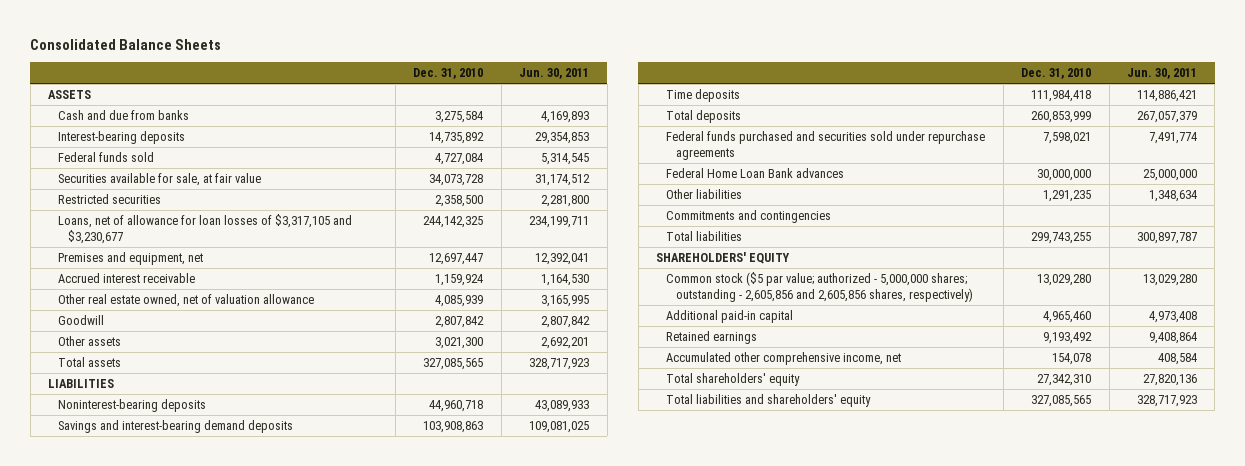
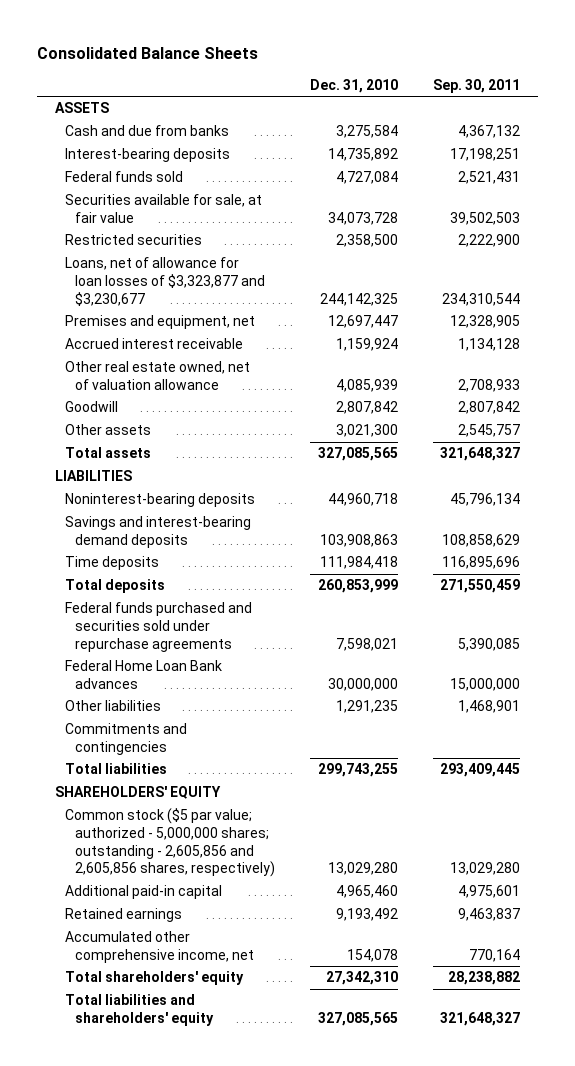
- | Dec. 31, 2010 | Jun. 30, 2011
+ | Dec. 31, 2010 | Sep. 30, 2011
- Loans, net of allowance for loan losses of $3,317,105 and $3,230,677 | 244,142,325 | 234,199,711
+ Loans, net of allowance for loan losses of $3,323,877 and $3,230,677 | 244,142,325 | 234,310,544

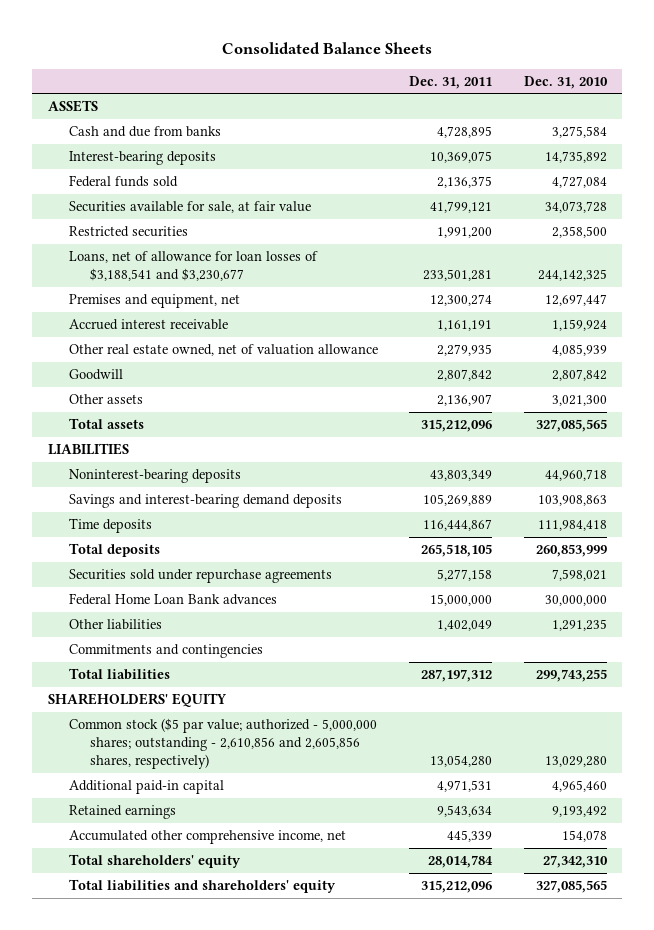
- | Dec. 31, 2010 | Sep. 30, 2011
+ | Dec. 31, 2011 | Dec. 31, 2010
- Loans, net of allowance for loan losses of $3,323,877 and $3,230,677 | 244,142,325 | 234,310,544
+ Loans, net of allowance for loan losses of $3,188,541 and $3,230,677 | 233,501,281 | 244,142,325
- Federal funds purchased and securities sold under repurchase agreements | 7,598,021 | 5,390,085
+ Securities sold under repurchase agreements | 5,277,158 | 7,598,021
- Common stock ($5 par value; authorized - 5,000,000 shares; outstanding - 2,605,856 and 2,605,856 shares, respectively) | 13,029,280 | 13,029,280
+ Common stock ($5 par value; authorized - 5,000,000 shares; outstanding - 2,610,856 and 2,605,856 shares, respectively) | 13,054,280 | 13,029,280

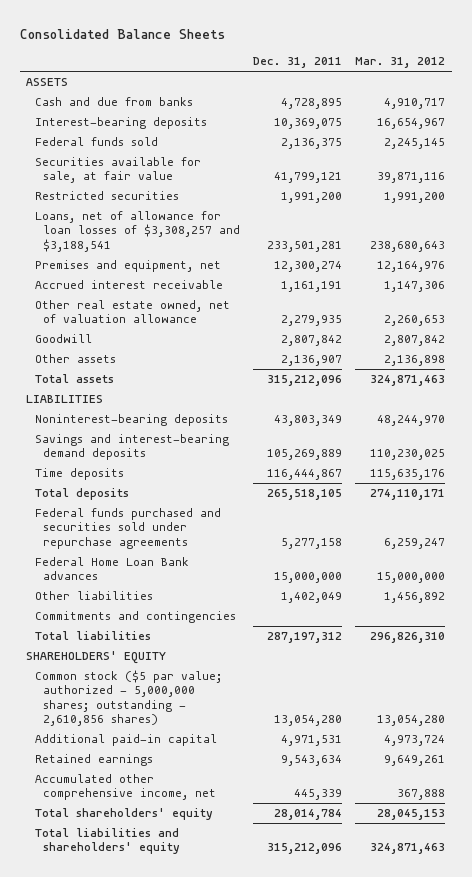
- | Dec. 31, 2011 | Dec. 31, 2010
+ | Dec. 31, 2011 | Mar. 31, 2012
- Loans, net of allowance for loan losses of $3,188,541 and $3,230,677 | 233,501,281 | 244,142,325
+ Loans, net of allowance for loan losses of $3,308,257 and $3,188,541 | 233,501,281 | 238,680,643
- Securities sold under repurchase agreements | 5,277,158 | 7,598,021
+ Federal funds purchased and securities sold under repurchase agreements | 5,277,158 | 6,259,247
- Common stock ($5 par value; authorized - 5,000,000 shares; outstanding - 2,610,856 and 2,605,856 shares, respectively) | 13,054,280 | 13,029,280
+ Common stock ($5 par value; authorized - 5,000,000 shares; outstanding - 2,610,856 shares) | 13,054,280 | 13,054,280

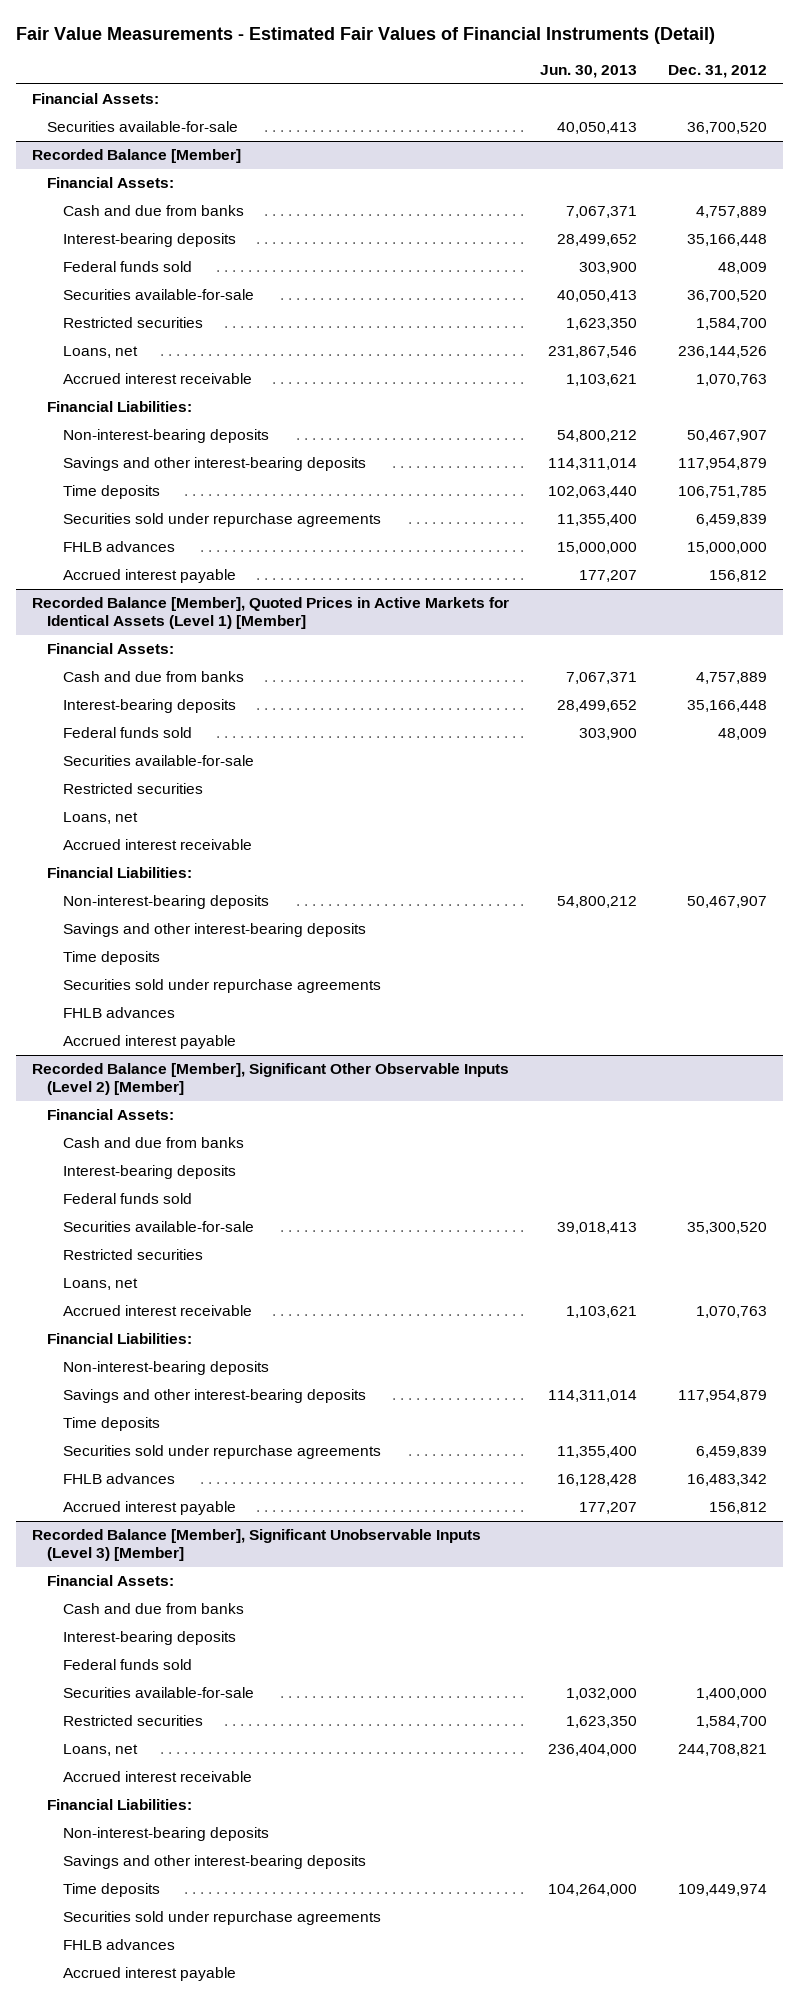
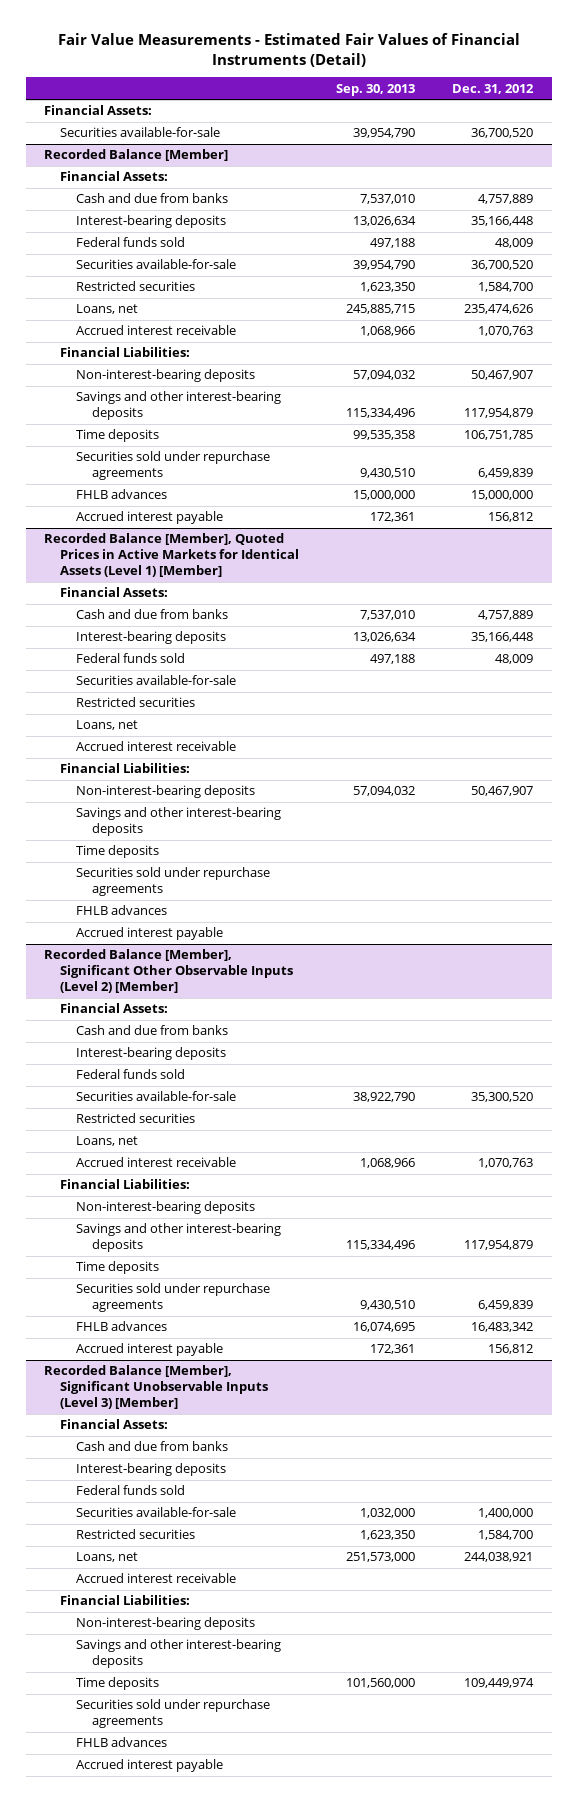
- | Jun. 30, 2013 | Dec. 31, 2012
+ | Sep. 30, 2013 | Dec. 31, 2012
@ Recorded Balance [Member]
- Loans, net | 231,867,546 | 236,144,526
+ Loans, net | 245,885,715 | 235,474,626
@ Recorded Balance [Member], Significant Unobservable Inputs (Level 3) [Member]
- Loans, net | 236,404,000 | 244,708,821
+ Loans, net | 251,573,000 | 244,038,921

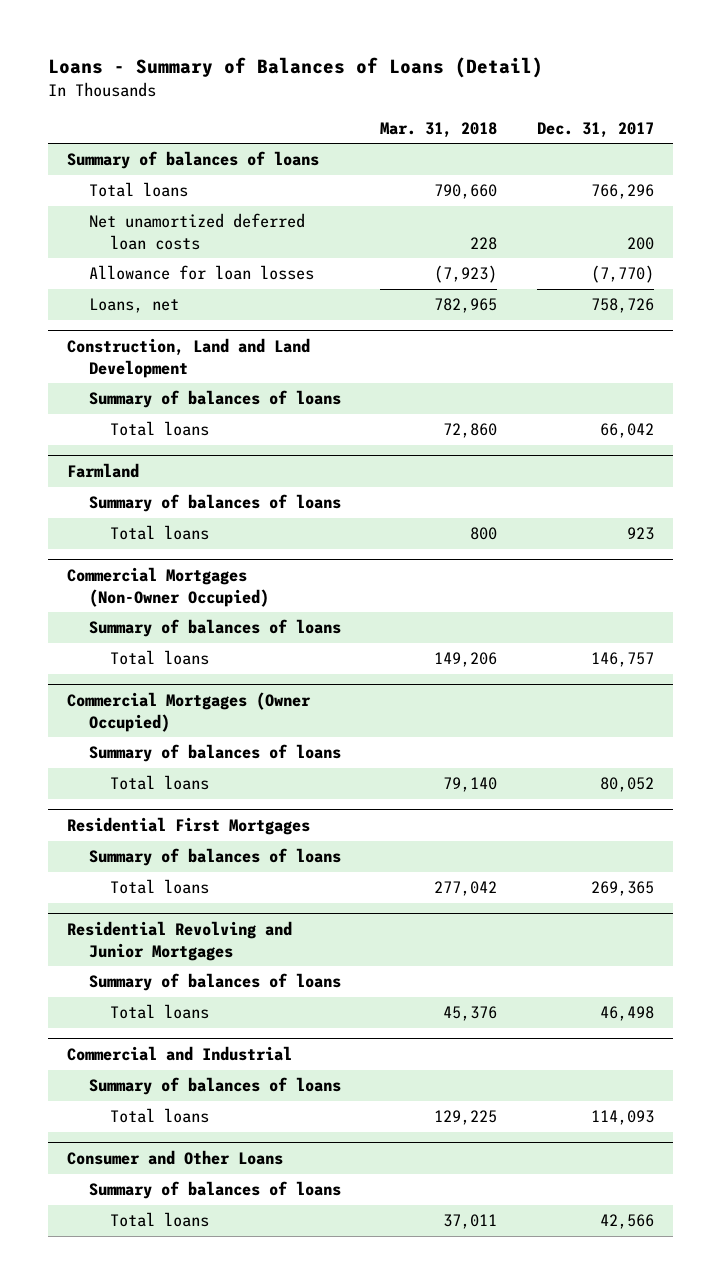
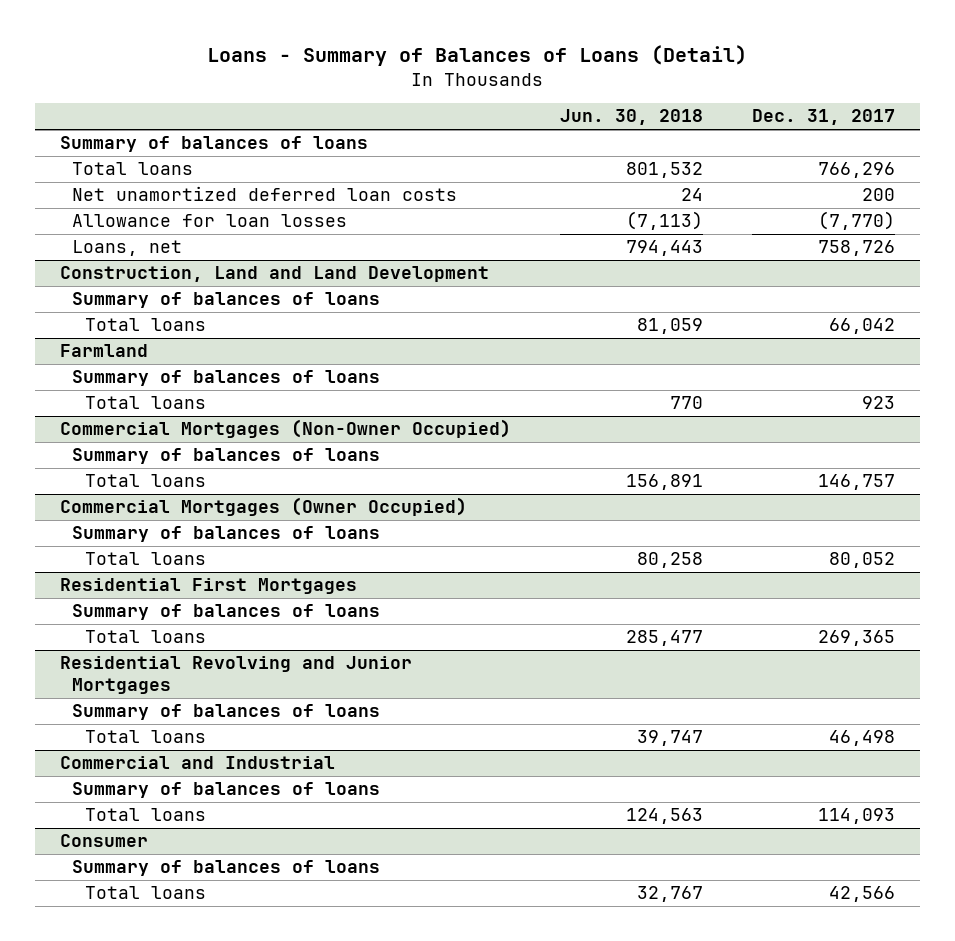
- | Mar. 31, 2018 | Dec. 31, 2017
+ | Jun. 30, 2018 | Dec. 31, 2017
- Consumer and Other Loans
+ Consumer

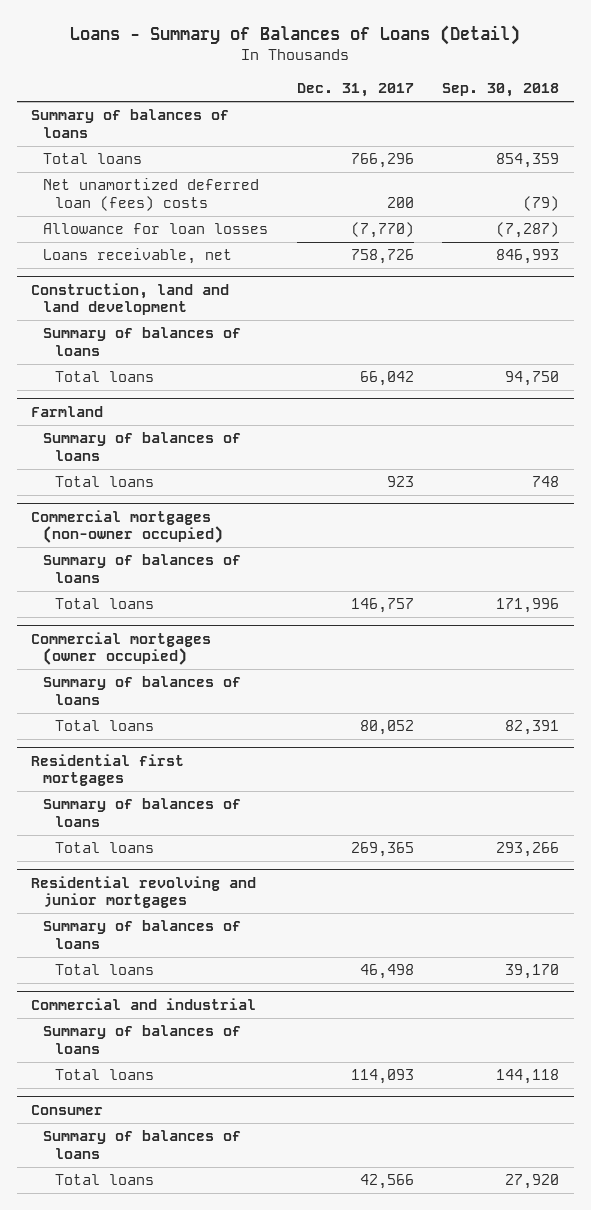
- | Jun. 30, 2018 | Dec. 31, 2017
+ | Dec. 31, 2017 | Sep. 30, 2018
- Net unamortized deferred loan costs | 24 | 200
+ Net unamortized deferred loan (fees) costs | 200 | (79)
- Loans, net | 794,443 | 758,726
- Construction, Land and Land Development
+ Loans receivable, net | 758,726 | 846,993
+ Construction, land and land development
- Commercial Mortgages (Non-Owner Occupied)
+ Commercial mortgages (non-owner occupied)
- Commercial Mortgages (Owner Occupied)
+ Commercial mortgages (owner occupied)
- Residential First Mortgages
+ Residential first mortgages
- Residential Revolving and Junior Mortgages
+ Residential revolving and junior mortgages
- Commercial and Industrial
+ Commercial and industrial

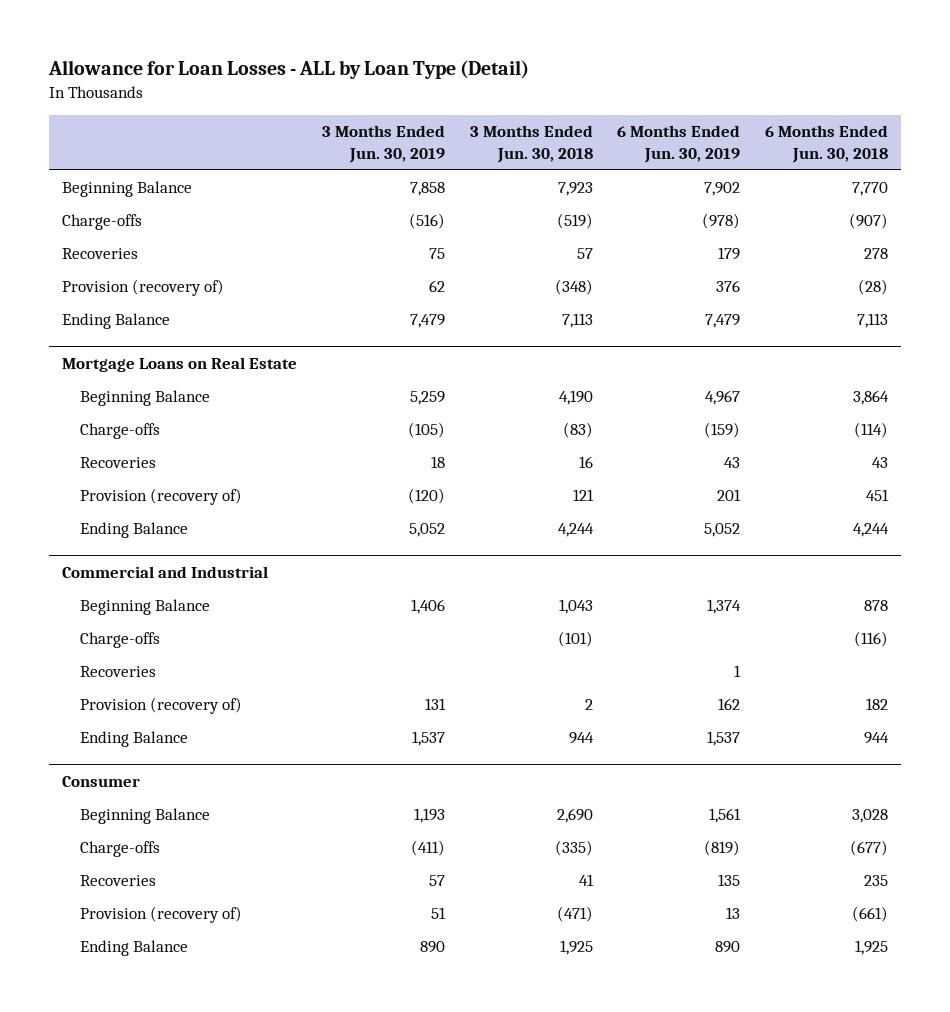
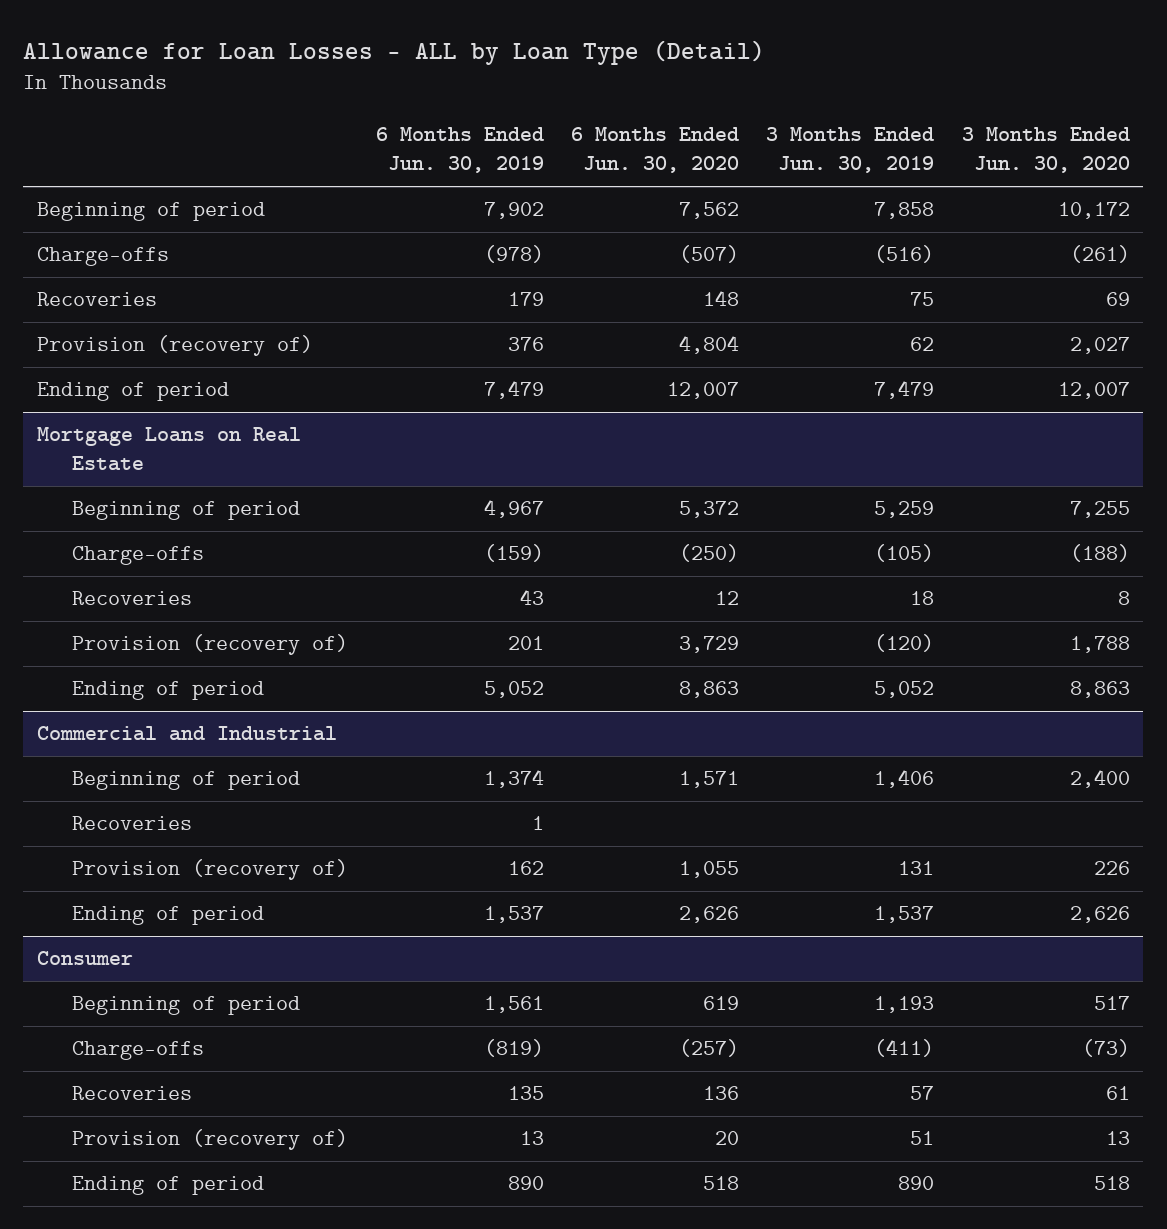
- | 3 Months Ended Jun. 30, 2019 | 3 Months Ended Jun. 30, 2018 | 6 Months Ended Jun. 30, 2019 | 6 Months Ended Jun. 30, 2018
+ | 6 Months Ended Jun. 30, 2019 | 6 Months Ended Jun. 30, 2020 | 3 Months Ended Jun. 30, 2019 | 3 Months Ended Jun. 30, 2020
- Beginning Balance | 7,858 | 7,923 | 7,902 | 7,770
+ Beginning of period | 7,902 | 7,562 | 7,858 | 10,172
- Ending Balance | 7,479 | 7,113 | 7,479 | 7,113
+ Ending of period | 7,479 | 12,007 | 7,479 | 12,007
@ Mortgage Loans on Real Estate
- Beginning Balance | 5,259 | 4,190 | 4,967 | 3,864
+ Beginning of period | 4,967 | 5,372 | 5,259 | 7,255
- Ending Balance | 5,052 | 4,244 | 5,052 | 4,244
+ Ending of period | 5,052 | 8,863 | 5,052 | 8,863
@ Commercial and Industrial
- Beginning Balance | 1,406 | 1,043 | 1,374 | 878
- Charge-offs | | (101) | | (116)
+ Beginning of period | 1,374 | 1,571 | 1,406 | 2,400
- Ending Balance | 1,537 | 944 | 1,537 | 944
+ Ending of period | 1,537 | 2,626 | 1,537 | 2,626
@ Consumer
- Beginning Balance | 1,193 | 2,690 | 1,561 | 3,028
+ Beginning of period | 1,561 | 619 | 1,193 | 517
- Ending Balance | 890 | 1,925 | 890 | 1,925
+ Ending of period | 890 | 518 | 890 | 518

